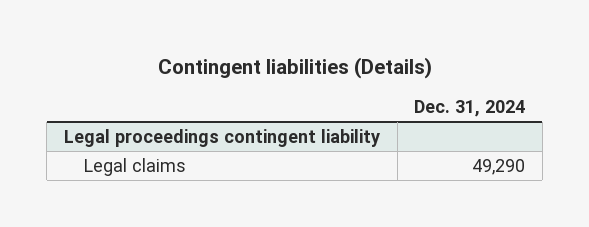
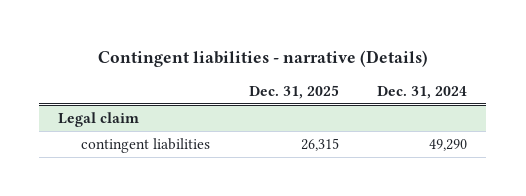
- Contingent liabilities (Details)
+ Contingent liabilities - narrative (Details)
- | Dec. 31, 2024
+ | Dec. 31, 2025 | Dec. 31, 2024
- Legal proceedings contingent liability
- Legal claims | 49,290
+ Legal claim
+ contingent liabilities | 26,315 | 49,290

